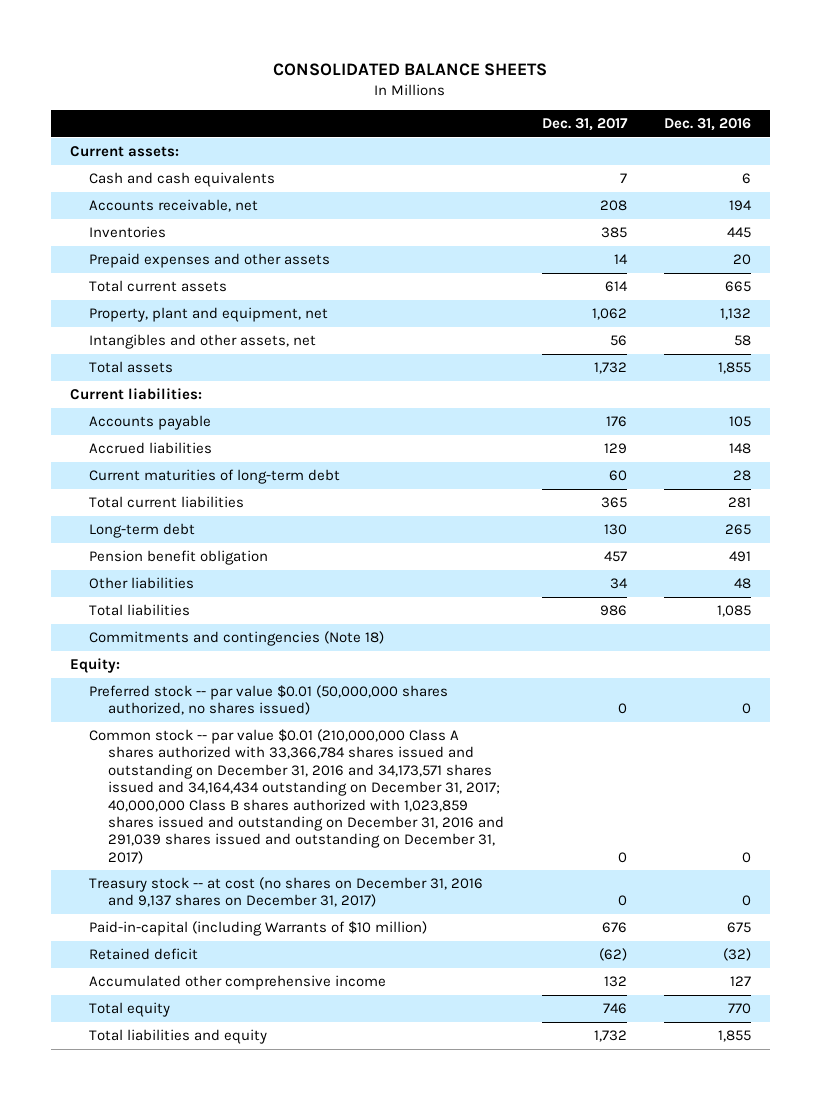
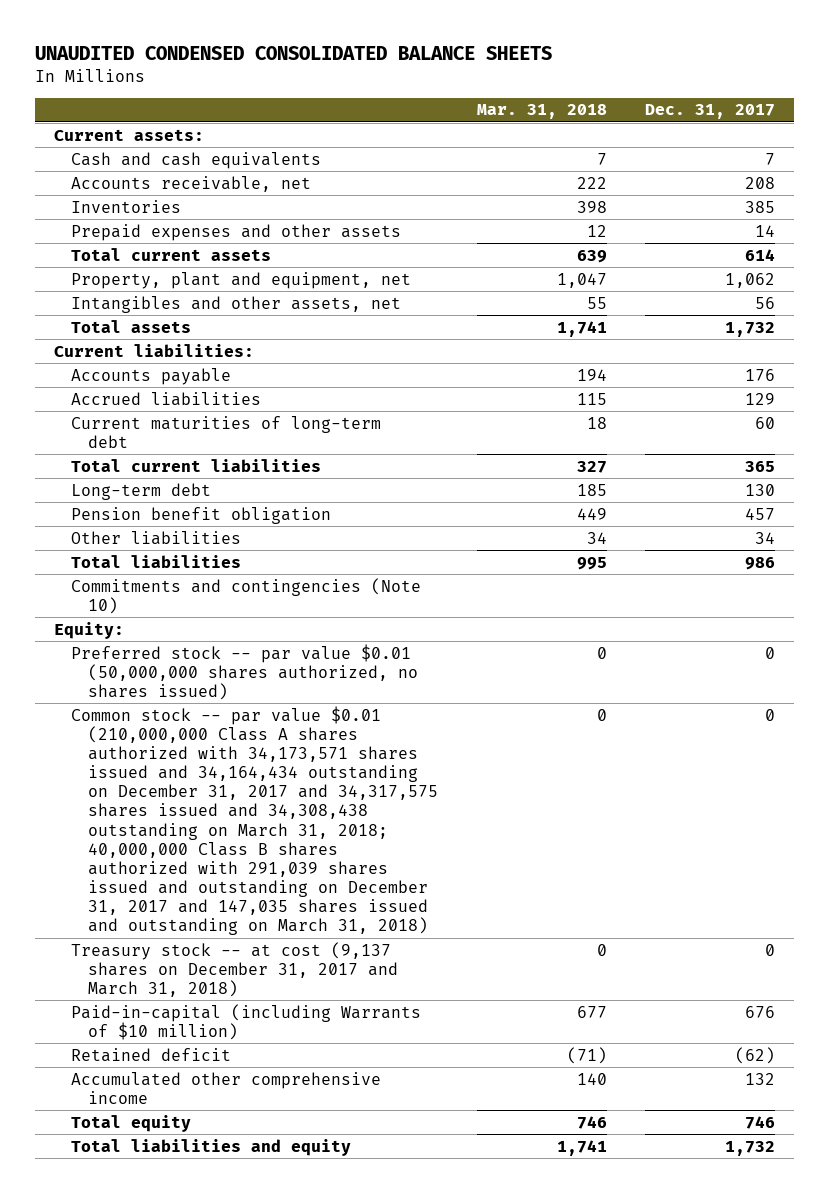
- CONSOLIDATED BALANCE SHEETS
+ UNAUDITED CONDENSED CONSOLIDATED BALANCE SHEETS
- | Dec. 31, 2017 | Dec. 31, 2016
+ | Mar. 31, 2018 | Dec. 31, 2017
- Commitments and contingencies (Note 18)
+ Commitments and contingencies (Note 10)
- Common stock -- par value $0.01 (210,000,000 Class A shares authorized with 33,366,784 shares issued and outstanding on December 31, 2016 and 34,173,571 shares issued and 34,164,434 outstanding on December 31, 2017; 40,000,000 Class B shares authorized with 1,023,859 shares issued and outstanding on December 31, 2016 and 291,039 shares issued and outstanding on December 31, 2017) | 0 | 0
- Treasury stock -- at cost (no shares on December 31, 2016 and 9,137 shares on December 31, 2017) | 0 | 0
+ Common stock -- par value $0.01 (210,000,000 Class A shares authorized with 34,173,571 shares issued and 34,164,434 outstanding on December 31, 2017 and 34,317,575 shares issued and 34,308,438 outstanding on March 31, 2018; 40,000,000 Class B shares authorized with 291,039 shares issued and outstanding on December 31, 2017 and 147,035 shares issued and outstanding on March 31, 2018) | 0 | 0
+ Treasury stock -- at cost (9,137 shares on December 31, 2017 and March 31, 2018) | 0 | 0

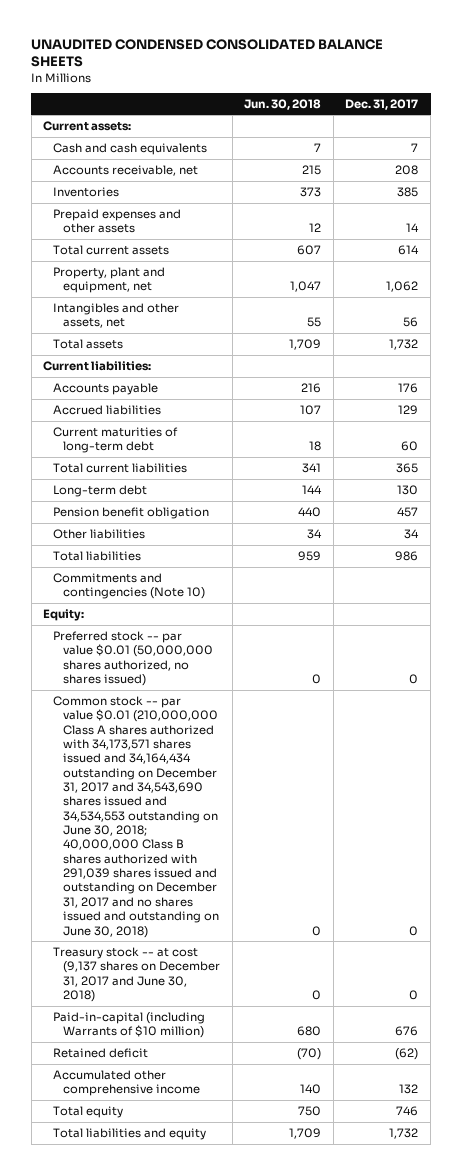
- | Mar. 31, 2018 | Dec. 31, 2017
+ | Jun. 30, 2018 | Dec. 31, 2017
- Common stock -- par value $0.01 (210,000,000 Class A shares authorized with 34,173,571 shares issued and 34,164,434 outstanding on December 31, 2017 and 34,317,575 shares issued and 34,308,438 outstanding on March 31, 2018; 40,000,000 Class B shares authorized with 291,039 shares issued and outstanding on December 31, 2017 and 147,035 shares issued and outstanding on March 31, 2018) | 0 | 0
- Treasury stock -- at cost (9,137 shares on December 31, 2017 and March 31, 2018) | 0 | 0
+ Common stock -- par value $0.01 (210,000,000 Class A shares authorized with 34,173,571 shares issued and 34,164,434 outstanding on December 31, 2017 and 34,543,690 shares issued and 34,534,553 outstanding on June 30, 2018; 40,000,000 Class B shares authorized with 291,039 shares issued and outstanding on December 31, 2017 and no shares issued and outstanding on June 30, 2018) | 0 | 0
+ Treasury stock -- at cost (9,137 shares on December 31, 2017 and June 30, 2018) | 0 | 0

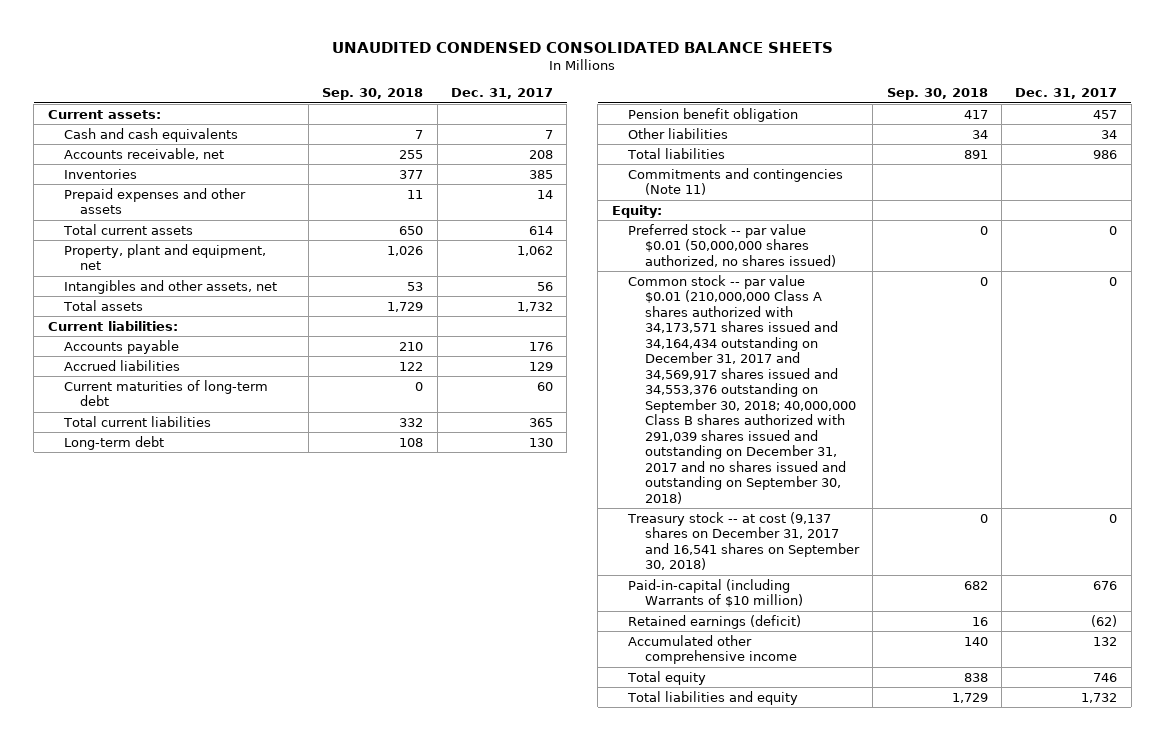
- | Jun. 30, 2018 | Dec. 31, 2017
+ | Sep. 30, 2018 | Dec. 31, 2017
- Commitments and contingencies (Note 10)
+ Commitments and contingencies (Note 11)
- Common stock -- par value $0.01 (210,000,000 Class A shares authorized with 34,173,571 shares issued and 34,164,434 outstanding on December 31, 2017 and 34,543,690 shares issued and 34,534,553 outstanding on June 30, 2018; 40,000,000 Class B shares authorized with 291,039 shares issued and outstanding on December 31, 2017 and no shares issued and outstanding on June 30, 2018) | 0 | 0
- Treasury stock -- at cost (9,137 shares on December 31, 2017 and June 30, 2018) | 0 | 0
+ Common stock -- par value $0.01 (210,000,000 Class A shares authorized with 34,173,571 shares issued and 34,164,434 outstanding on December 31, 2017 and 34,569,917 shares issued and 34,553,376 outstanding on September 30, 2018; 40,000,000 Class B shares authorized with 291,039 shares issued and outstanding on December 31, 2017 and no shares issued and outstanding on September 30, 2018) | 0 | 0
+ Treasury stock -- at cost (9,137 shares on December 31, 2017 and 16,541 shares on September 30, 2018) | 0 | 0
- Retained deficit | (70) | (62)
+ Retained earnings (deficit) | 16 | (62)

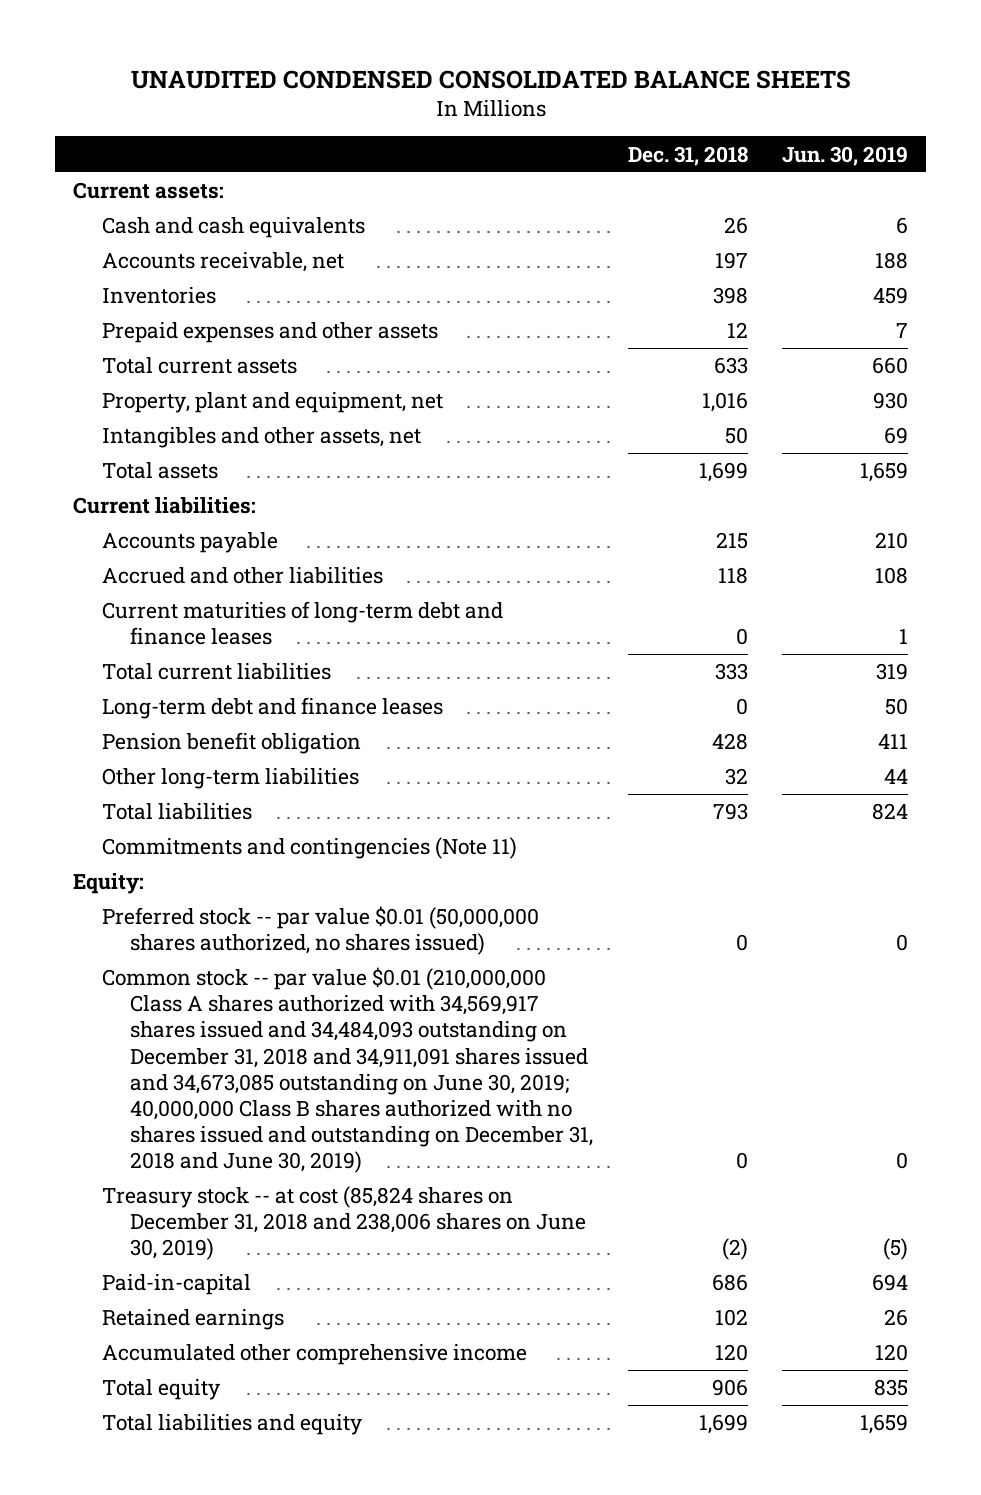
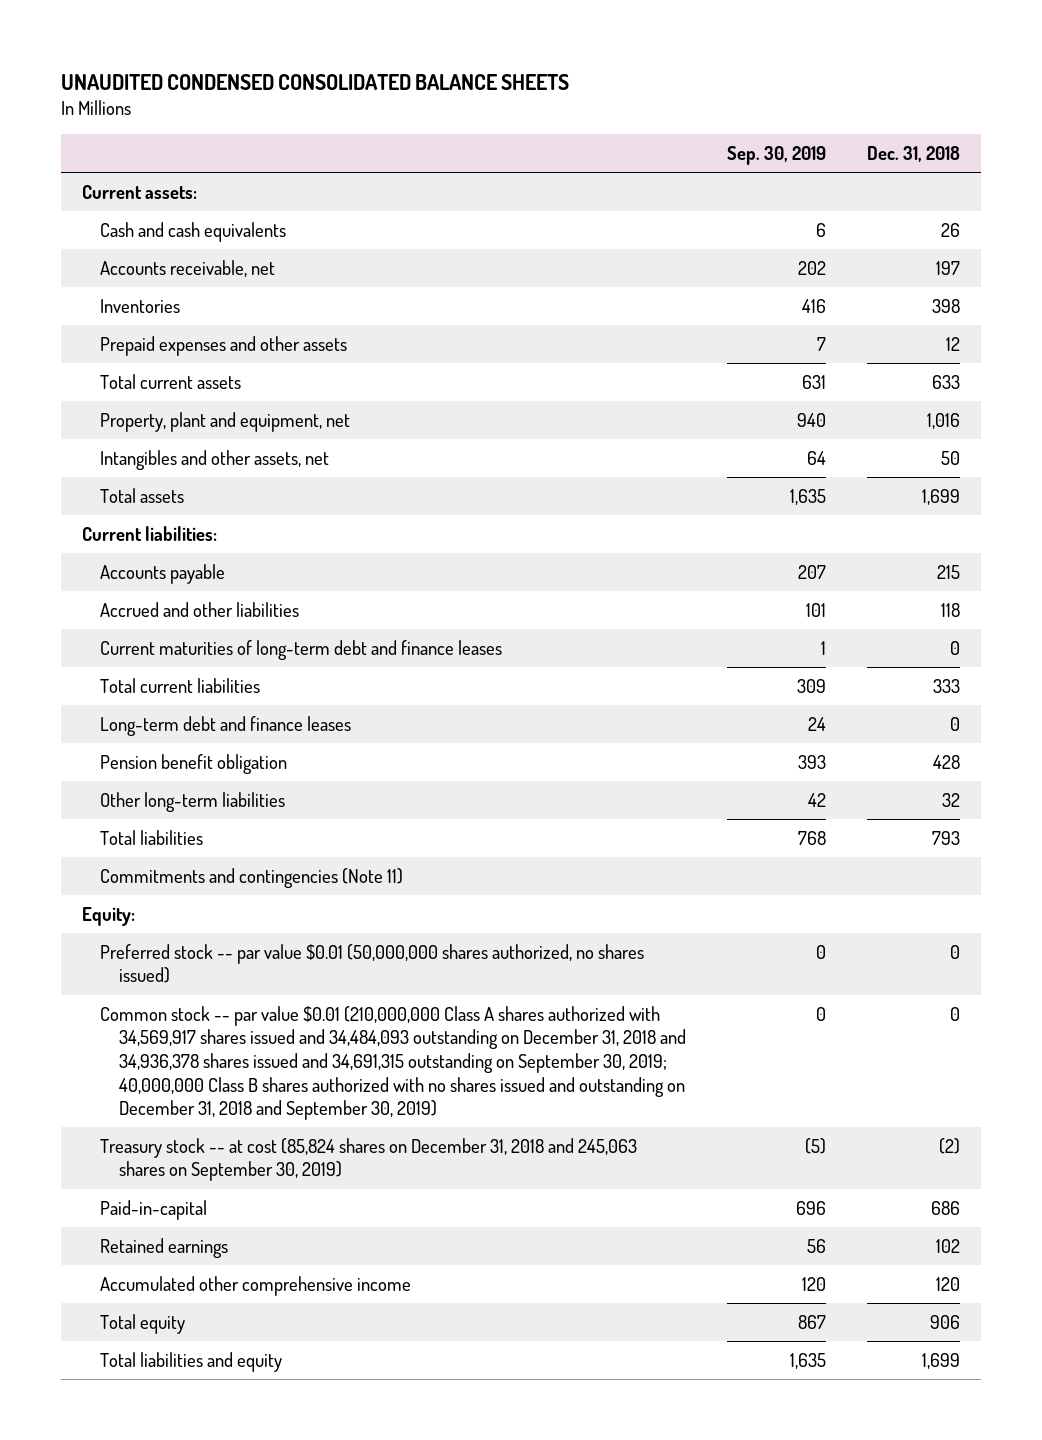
- | Dec. 31, 2018 | Jun. 30, 2019
+ | Sep. 30, 2019 | Dec. 31, 2018
- Common stock -- par value $0.01 (210,000,000 Class A shares authorized with 34,569,917 shares issued and 34,484,093 outstanding on December 31, 2018 and 34,911,091 shares issued and 34,673,085 outstanding on June 30, 2019; 40,000,000 Class B shares authorized with no shares issued and outstanding on December 31, 2018 and June 30, 2019) | 0 | 0
- Treasury stock -- at cost (85,824 shares on December 31, 2018 and 238,006 shares on June 30, 2019) | (2) | (5)
+ Common stock -- par value $0.01 (210,000,000 Class A shares authorized with 34,569,917 shares issued and 34,484,093 outstanding on December 31, 2018 and 34,936,378 shares issued and 34,691,315 outstanding on September 30, 2019; 40,000,000 Class B shares authorized with no shares issued and outstanding on December 31, 2018 and September 30, 2019) | 0 | 0
+ Treasury stock -- at cost (85,824 shares on December 31, 2018 and 245,063 shares on September 30, 2019) | (5) | (2)

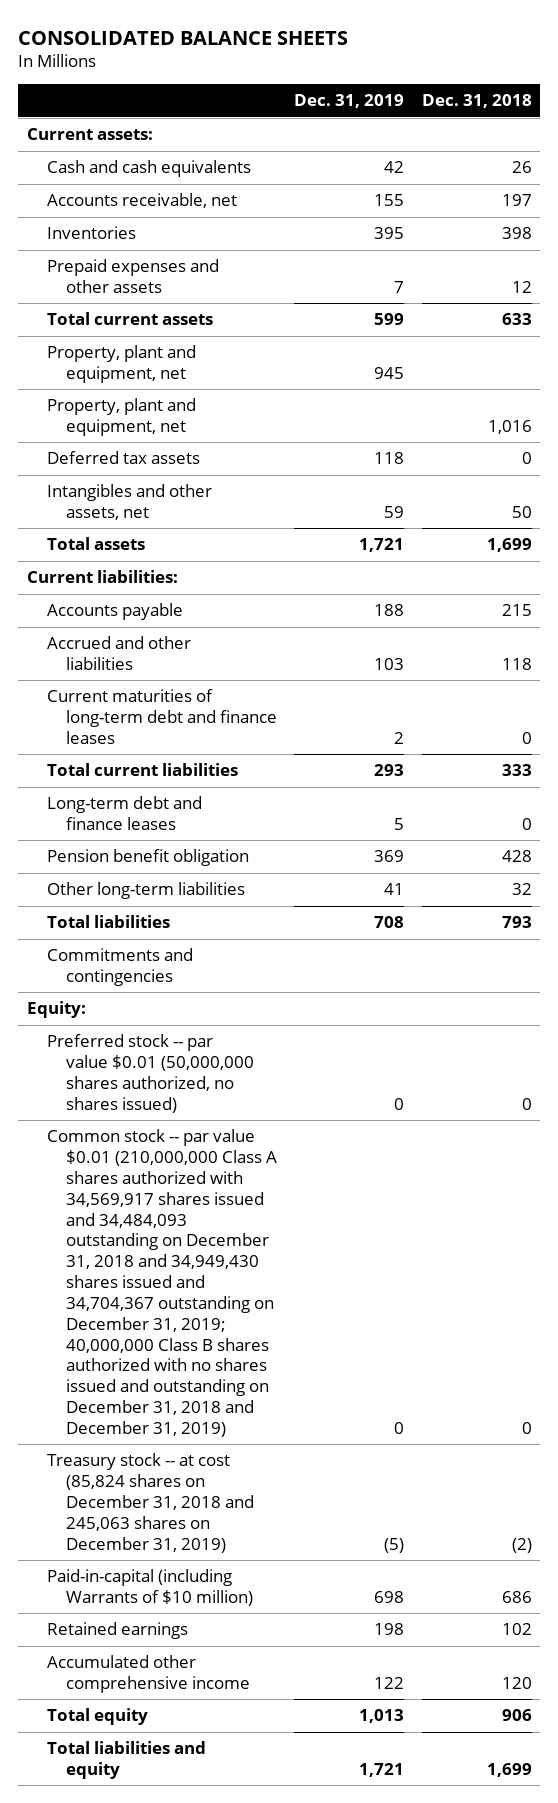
- UNAUDITED CONDENSED CONSOLIDATED BALANCE SHEETS
+ CONSOLIDATED BALANCE SHEETS
- | Sep. 30, 2019 | Dec. 31, 2018
+ | Dec. 31, 2019 | Dec. 31, 2018
+ Property, plant and equipment, net | 945 |
+ Deferred tax assets | 118 | 0
- Commitments and contingencies (Note 11)
+ Commitments and contingencies
- Common stock -- par value $0.01 (210,000,000 Class A shares authorized with 34,569,917 shares issued and 34,484,093 outstanding on December 31, 2018 and 34,936,378 shares issued and 34,691,315 outstanding on September 30, 2019; 40,000,000 Class B shares authorized with no shares issued and outstanding on December 31, 2018 and September 30, 2019) | 0 | 0
- Treasury stock -- at cost (85,824 shares on December 31, 2018 and 245,063 shares on September 30, 2019) | (5) | (2)
- Paid-in-capital | 696 | 686
+ Common stock -- par value $0.01 (210,000,000 Class A shares authorized with 34,569,917 shares issued and 34,484,093 outstanding on December 31, 2018 and 34,949,430 shares issued and 34,704,367 outstanding on December 31, 2019; 40,000,000 Class B shares authorized with no shares issued and outstanding on December 31, 2018 and December 31, 2019) | 0 | 0
+ Treasury stock -- at cost (85,824 shares on December 31, 2018 and 245,063 shares on December 31, 2019) | (5) | (2)
+ Paid-in-capital (including Warrants of $10 million) | 698 | 686

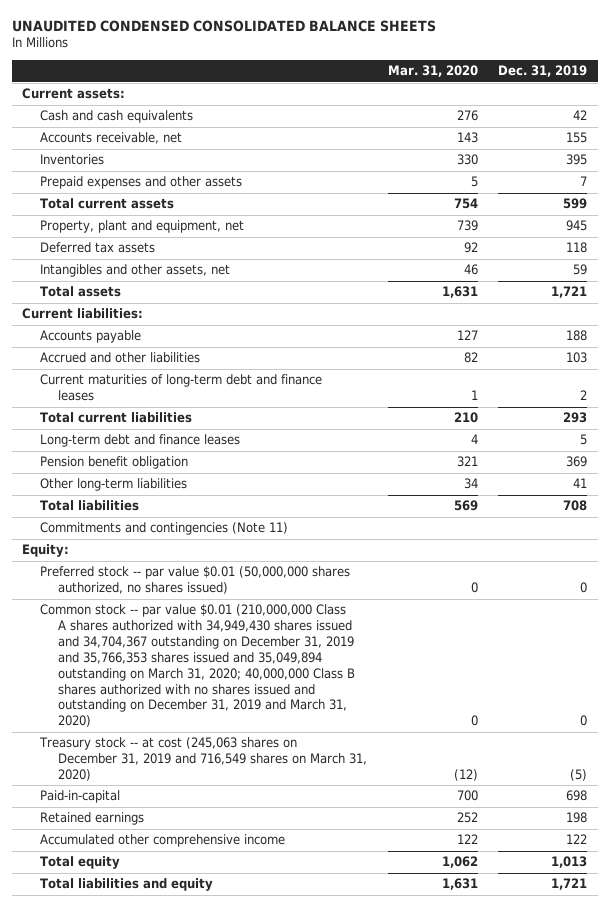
- CONSOLIDATED BALANCE SHEETS
+ UNAUDITED CONDENSED CONSOLIDATED BALANCE SHEETS
- | Dec. 31, 2019 | Dec. 31, 2018
+ | Mar. 31, 2020 | Dec. 31, 2019
- Property, plant and equipment, net | | 1,016
- Commitments and contingencies
+ Commitments and contingencies (Note 11)
- Common stock -- par value $0.01 (210,000,000 Class A shares authorized with 34,569,917 shares issued and 34,484,093 outstanding on December 31, 2018 and 34,949,430 shares issued and 34,704,367 outstanding on December 31, 2019; 40,000,000 Class B shares authorized with no shares issued and outstanding on December 31, 2018 and December 31, 2019) | 0 | 0
- Treasury stock -- at cost (85,824 shares on December 31, 2018 and 245,063 shares on December 31, 2019) | (5) | (2)
- Paid-in-capital (including Warrants of $10 million) | 698 | 686
+ Common stock -- par value $0.01 (210,000,000 Class A shares authorized with 34,949,430 shares issued and 34,704,367 outstanding on December 31, 2019 and 35,766,353 shares issued and 35,049,894 outstanding on March 31, 2020; 40,000,000 Class B shares authorized with no shares issued and outstanding on December 31, 2019 and March 31, 2020) | 0 | 0
+ Treasury stock -- at cost (245,063 shares on December 31, 2019 and 716,549 shares on March 31, 2020) | (12) | (5)
+ Paid-in-capital | 700 | 698

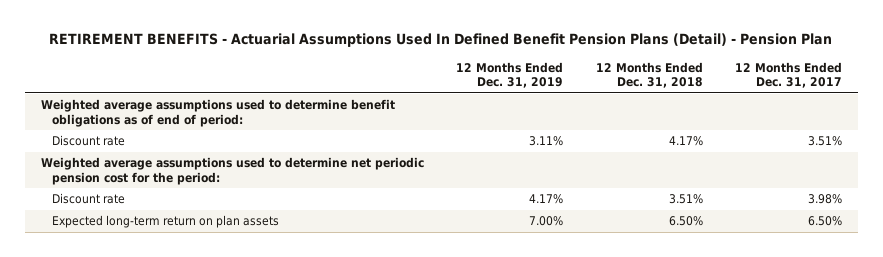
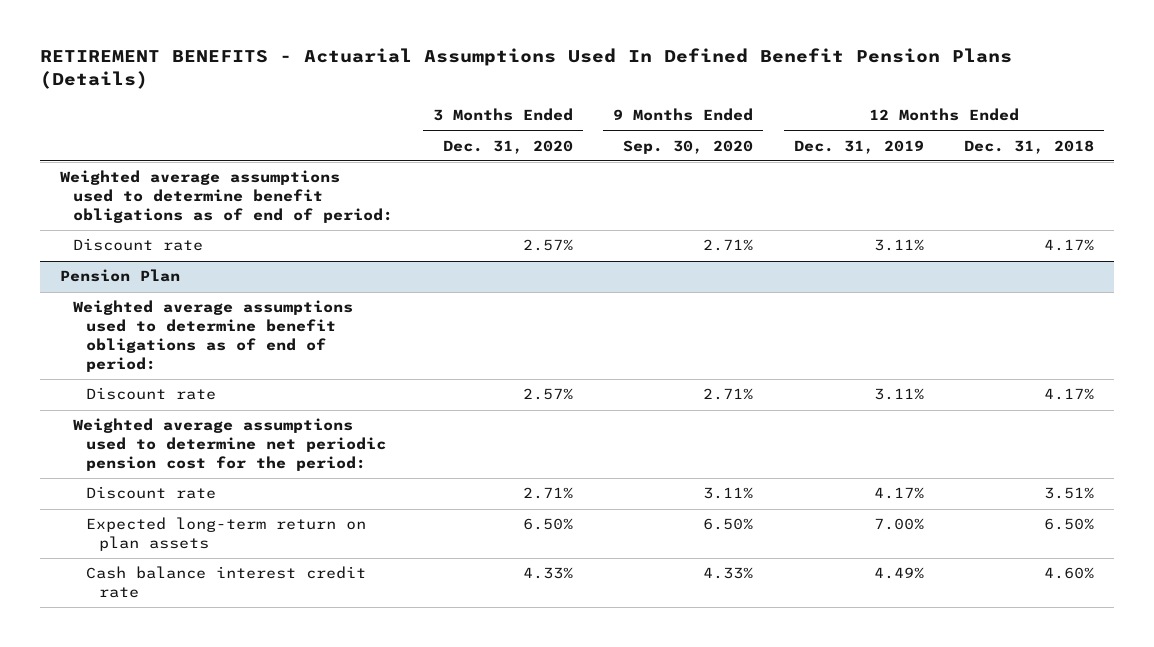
- RETIREMENT BENEFITS - Actuarial Assumptions Used In Defined Benefit Pension Plans (Detail) - Pension Plan
+ RETIREMENT BENEFITS - Actuarial Assumptions Used In Defined Benefit Pension Plans (Details)
- | 12 Months Ended Dec. 31, 2019 | 12 Months Ended Dec. 31, 2018 | 12 Months Ended Dec. 31, 2017
+ | 3 Months Ended Dec. 31, 2020 | 9 Months Ended Sep. 30, 2020 | 12 Months Ended Dec. 31, 2019 | 12 Months Ended Dec. 31, 2018
+ Pension Plan
+ Weighted average assumptions used to determine benefit obligations as of end of period:
+ Discount rate | 2.57% | 2.71% | 3.11% | 4.17%
+ Cash balance interest credit rate | 4.33% | 4.33% | 4.49% | 4.60%

